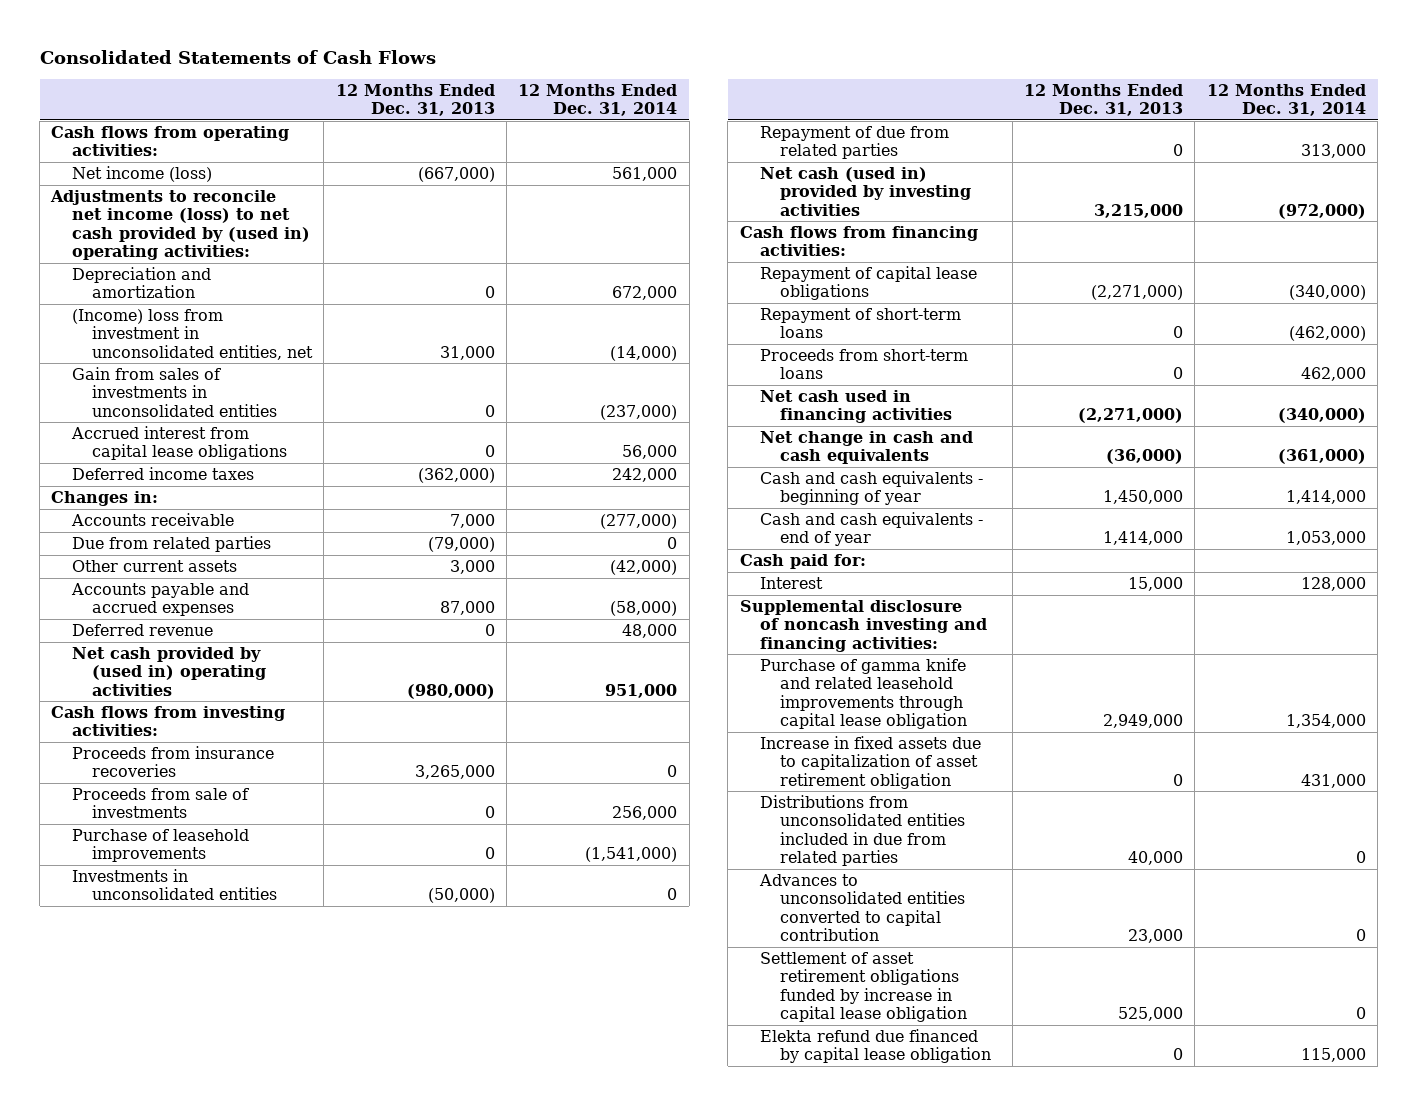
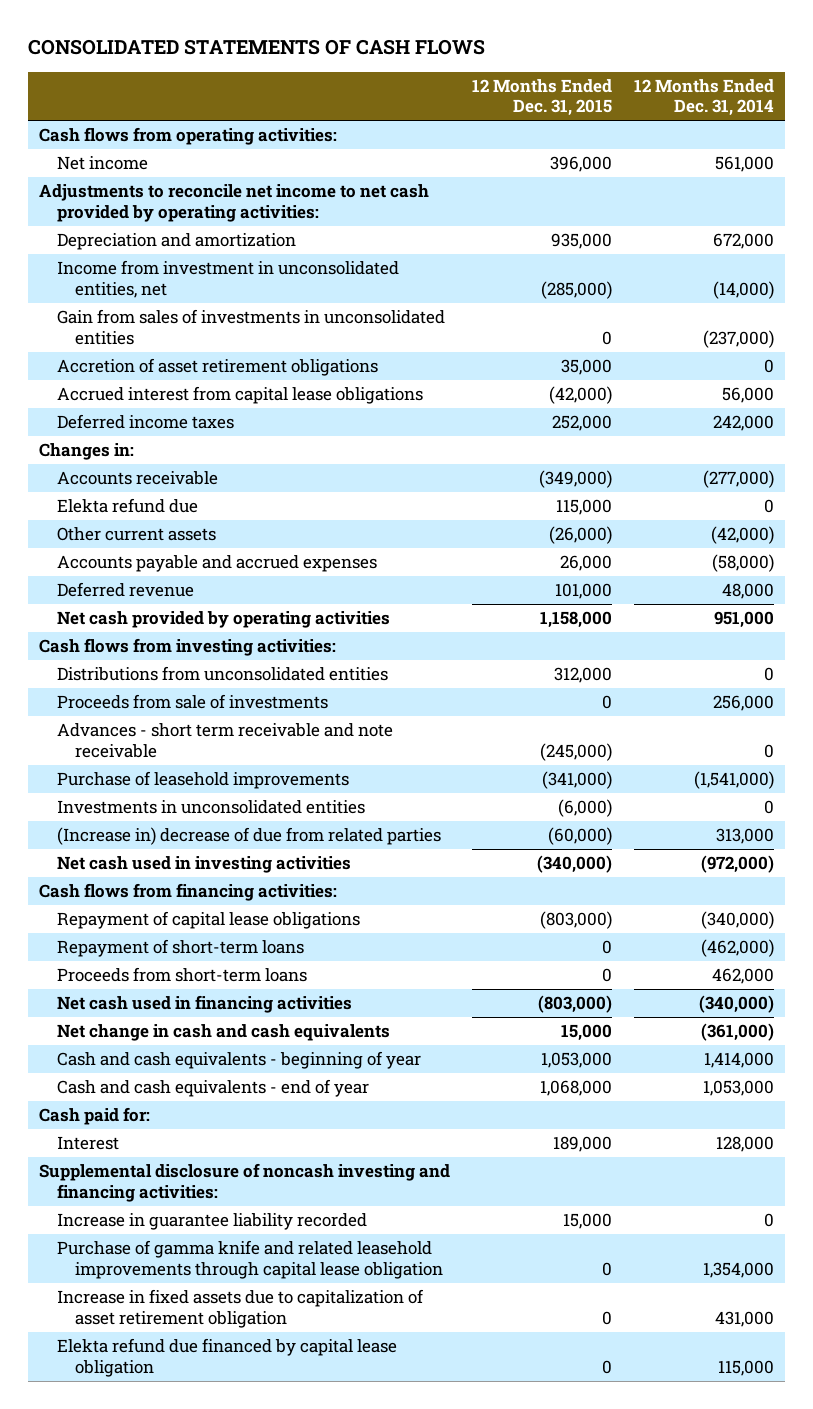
- Consolidated Statements of Cash Flows
+ CONSOLIDATED STATEMENTS OF CASH FLOWS
- | 12 Months Ended Dec. 31, 2013 | 12 Months Ended Dec. 31, 2014
+ | 12 Months Ended Dec. 31, 2015 | 12 Months Ended Dec. 31, 2014
- Net income (loss) | (667,000) | 561,000
- Adjustments to reconcile net income (loss) to net cash provided by (used in) operating activities:
+ Net income | 396,000 | 561,000
+ Adjustments to reconcile net income to net cash provided by operating activities:
- (Income) loss from investment in unconsolidated entities, net | 31,000 | (14,000)
+ Income from investment in unconsolidated entities, net | (285,000) | (14,000)
+ Accretion of asset retirement obligations | 35,000 | 0
- Due from related parties | (79,000) | 0
+ Elekta refund due | 115,000 | 0
- Net cash provided by (used in) operating activities | (980,000) | 951,000
+ Net cash provided by operating activities | 1,158,000 | 951,000
- Proceeds from insurance recoveries | 3,265,000 | 0
+ Distributions from unconsolidated entities | 312,000 | 0
+ Advances - short term receivable and note receivable | (245,000) | 0
- Repayment of due from related parties | 0 | 313,000
- Net cash (used in) provided by investing activities | 3,215,000 | (972,000)
+ (Increase in) decrease of due from related parties | (60,000) | 313,000
+ Net cash used in investing activities | (340,000) | (972,000)
+ Increase in guarantee liability recorded | 15,000 | 0
- Distributions from unconsolidated entities included in due from related parties | 40,000 | 0
- Advances to unconsolidated entities converted to capital contribution | 23,000 | 0
- Settlement of asset retirement obligations funded by increase in capital lease obligation | 525,000 | 0

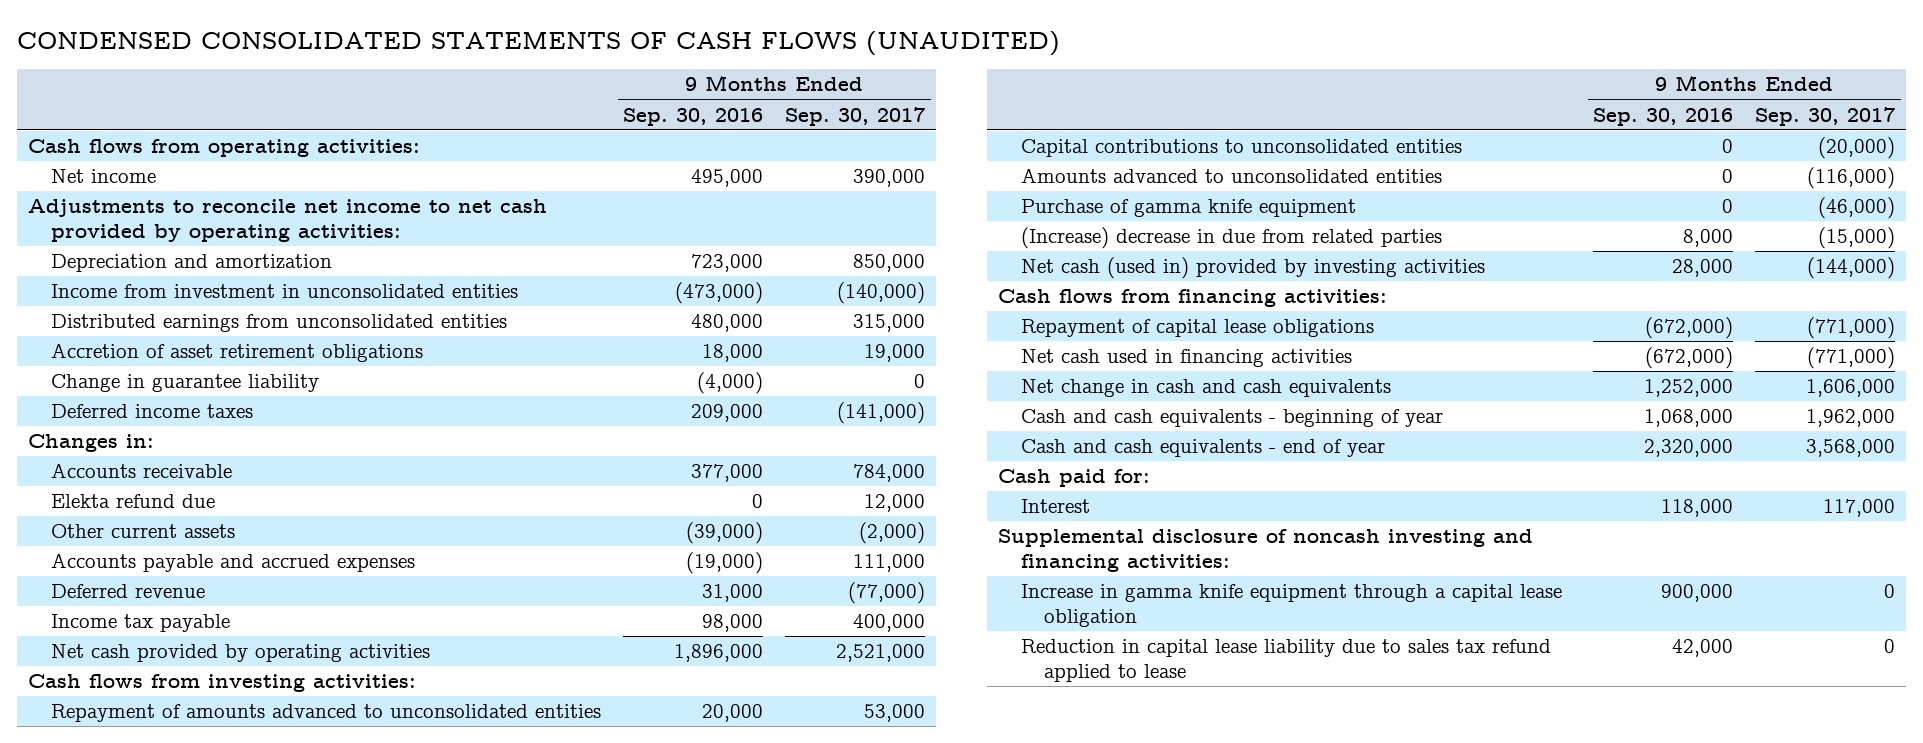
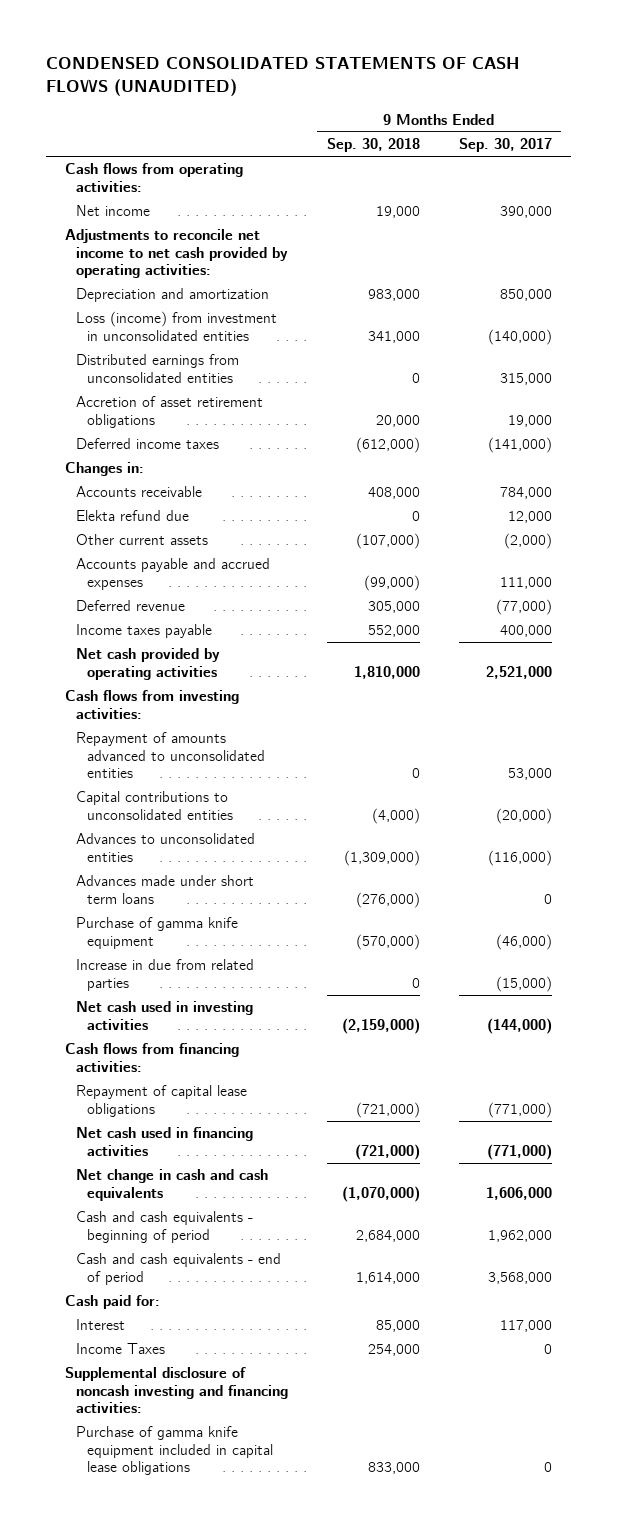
- | 9 Months Ended Sep. 30, 2016 | 9 Months Ended Sep. 30, 2017
+ | 9 Months Ended Sep. 30, 2018 | 9 Months Ended Sep. 30, 2017
- Income from investment in unconsolidated entities | (473,000) | (140,000)
+ Loss (income) from investment in unconsolidated entities | 341,000 | (140,000)
- Change in guarantee liability | (4,000) | 0
- Income tax payable | 98,000 | 400,000
+ Income taxes payable | 552,000 | 400,000
- Amounts advanced to unconsolidated entities | 0 | (116,000)
+ Advances to unconsolidated entities | (1,309,000) | (116,000)
+ Advances made under short term loans | (276,000) | 0
- (Increase) decrease in due from related parties | 8,000 | (15,000)
- Net cash (used in) provided by investing activities | 28,000 | (144,000)
+ Increase in due from related parties | 0 | (15,000)
+ Net cash used in investing activities | (2,159,000) | (144,000)
- Cash and cash equivalents - beginning of year | 1,068,000 | 1,962,000
- Cash and cash equivalents - end of year | 2,320,000 | 3,568,000
+ Cash and cash equivalents - beginning of period | 2,684,000 | 1,962,000
+ Cash and cash equivalents - end of period | 1,614,000 | 3,568,000
+ Income Taxes | 254,000 | 0
- Increase in gamma knife equipment through a capital lease obligation | 900,000 | 0
- Reduction in capital lease liability due to sales tax refund applied to lease | 42,000 | 0
+ Purchase of gamma knife equipment included in capital lease obligations | 833,000 | 0

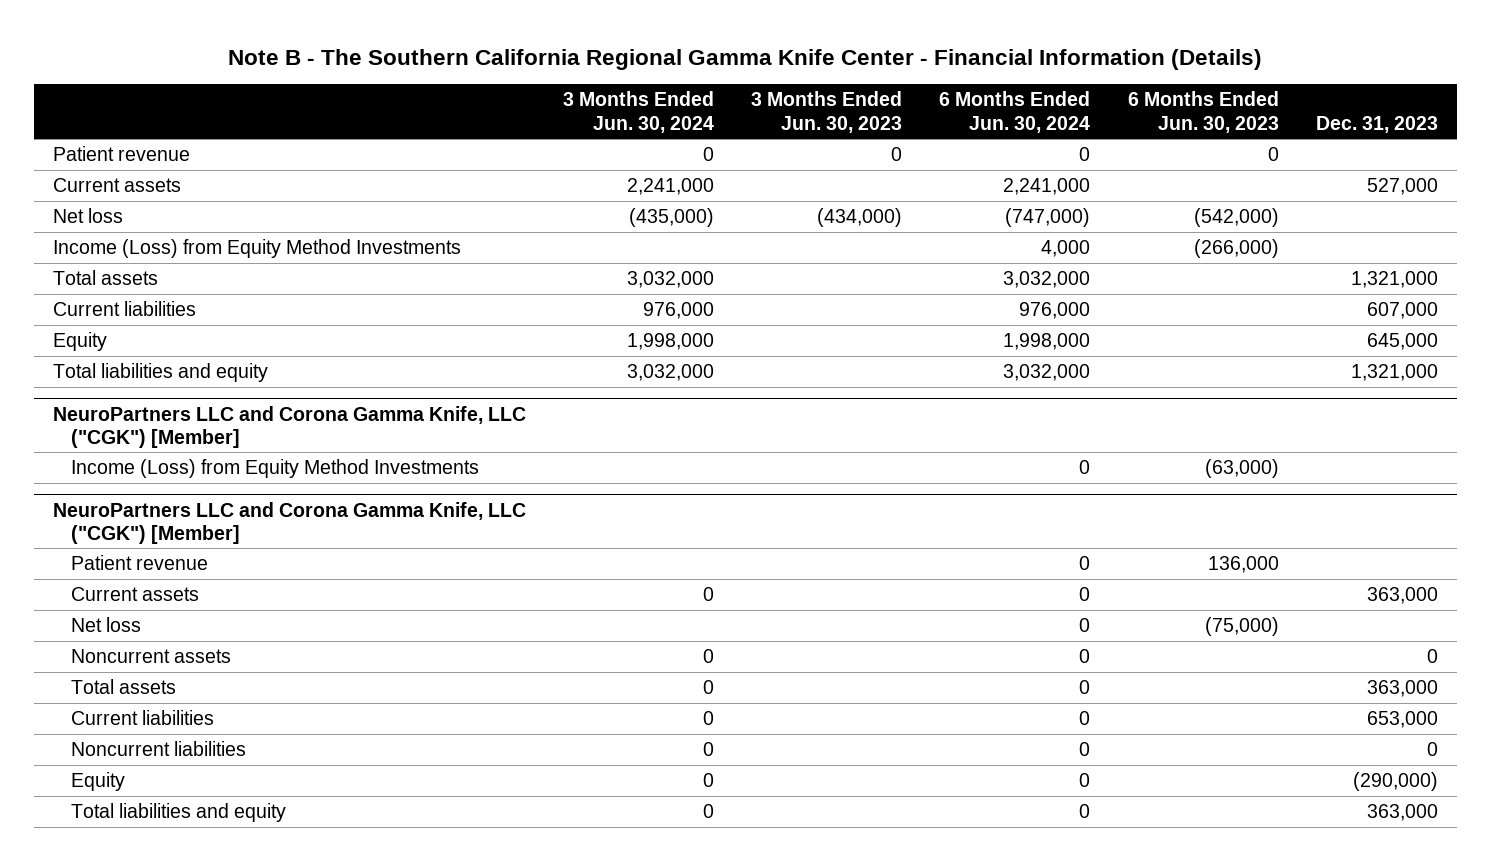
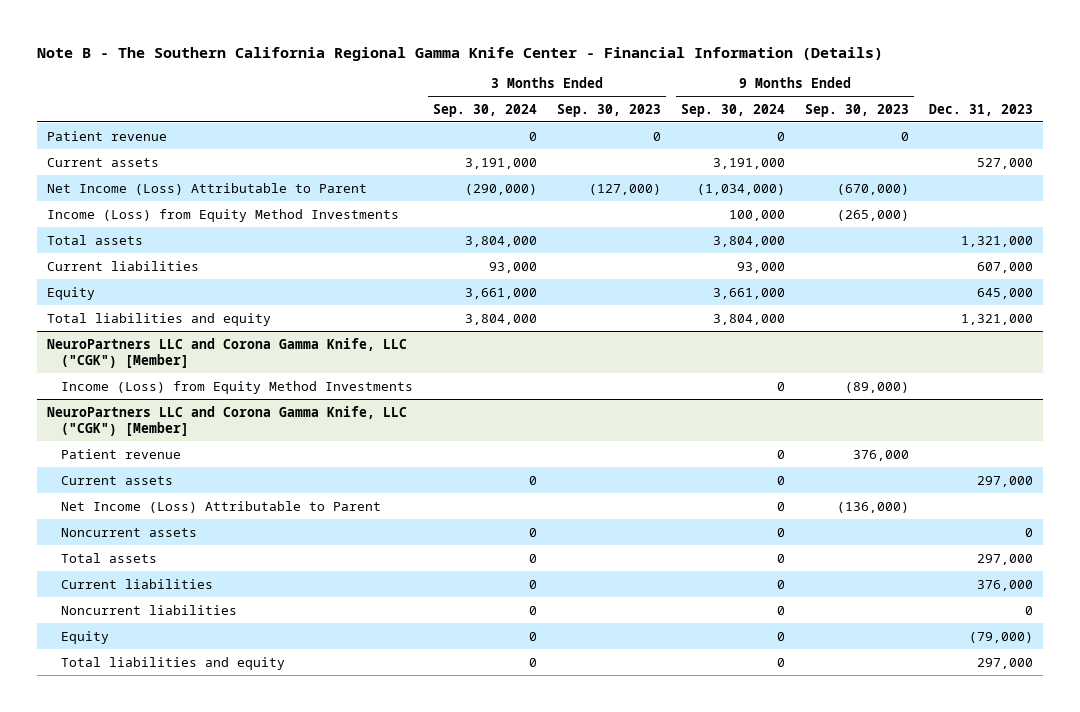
- | 3 Months Ended Jun. 30, 2024 | 3 Months Ended Jun. 30, 2023 | 6 Months Ended Jun. 30, 2024 | 6 Months Ended Jun. 30, 2023 | Dec. 31, 2023
+ | 3 Months Ended Sep. 30, 2024 | 3 Months Ended Sep. 30, 2023 | 9 Months Ended Sep. 30, 2024 | 9 Months Ended Sep. 30, 2023 | Dec. 31, 2023
- Net loss | (435,000) | (434,000) | (747,000) | (542,000) |
+ Net Income (Loss) Attributable to Parent | (290,000) | (127,000) | (1,034,000) | (670,000) |
@ NeuroPartners LLC and Corona Gamma Knife, LLC ("CGK") [Member]
- Current assets | 0 | | 0 | | 363,000
- Net loss | | | 0 | (75,000) |
+ Current assets | 0 | | 0 | | 297,000
+ Net Income (Loss) Attributable to Parent | | | 0 | (136,000) |
- Total assets | 0 | | 0 | | 363,000
- Current liabilities | 0 | | 0 | | 653,000
+ Total assets | 0 | | 0 | | 297,000
+ Current liabilities | 0 | | 0 | | 376,000
- Equity | 0 | | 0 | | (290,000)
- Total liabilities and equity | 0 | | 0 | | 363,000
+ Equity | 0 | | 0 | | (79,000)
+ Total liabilities and equity | 0 | | 0 | | 297,000

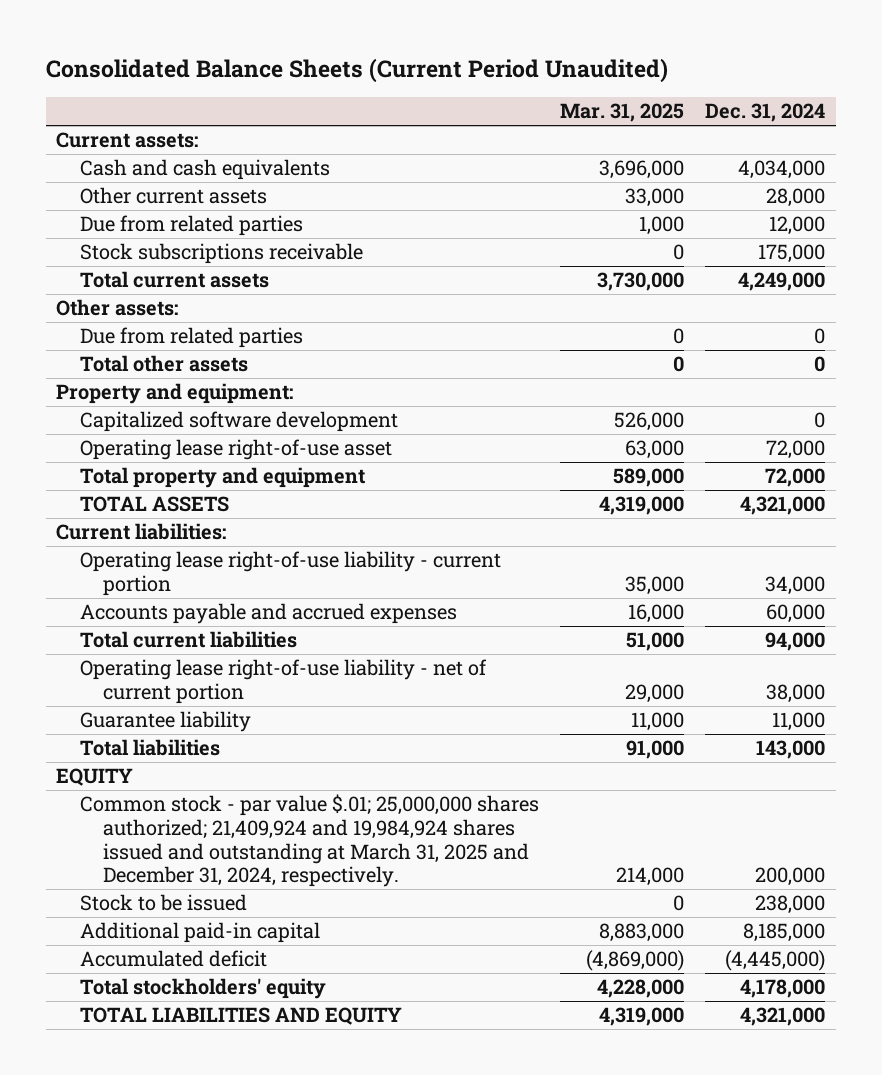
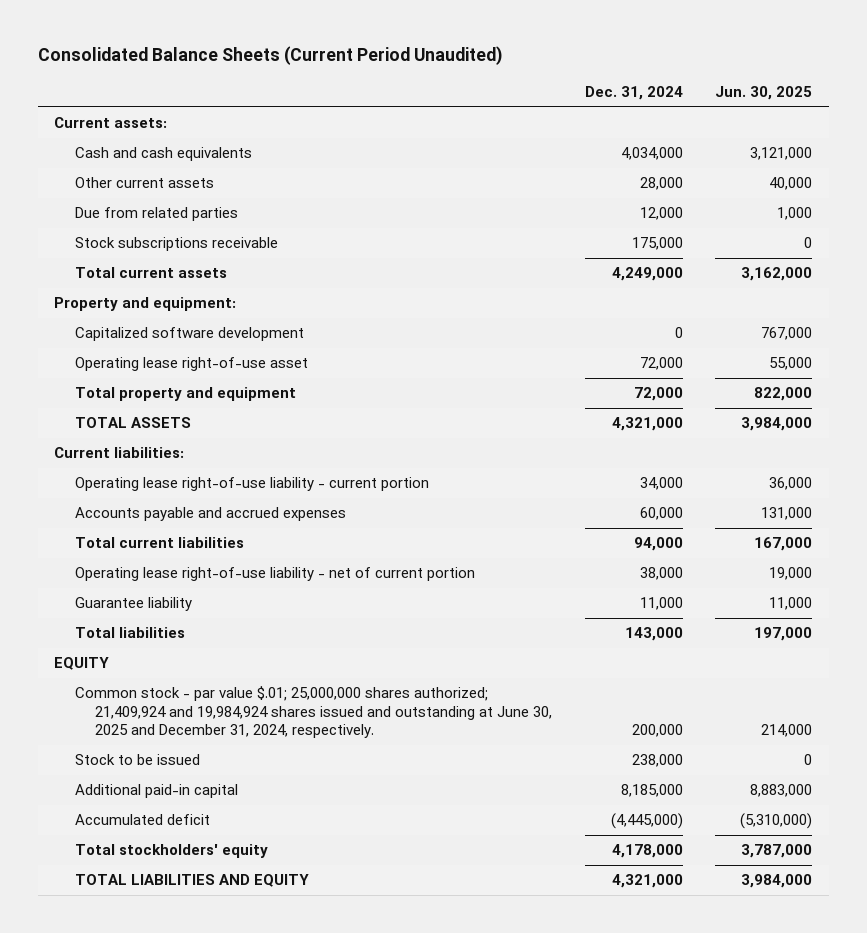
- | Mar. 31, 2025 | Dec. 31, 2024
+ | Dec. 31, 2024 | Jun. 30, 2025
- Other assets:
- Due from related parties | 0 | 0
- Total other assets | 0 | 0
- Common stock - par value $.01; 25,000,000 shares authorized; 21,409,924 and 19,984,924 shares issued and outstanding at March 31, 2025 and December 31, 2024, respectively. | 214,000 | 200,000
+ Common stock - par value $.01; 25,000,000 shares authorized; 21,409,924 and 19,984,924 shares issued and outstanding at June 30, 2025 and December 31, 2024, respectively. | 200,000 | 214,000

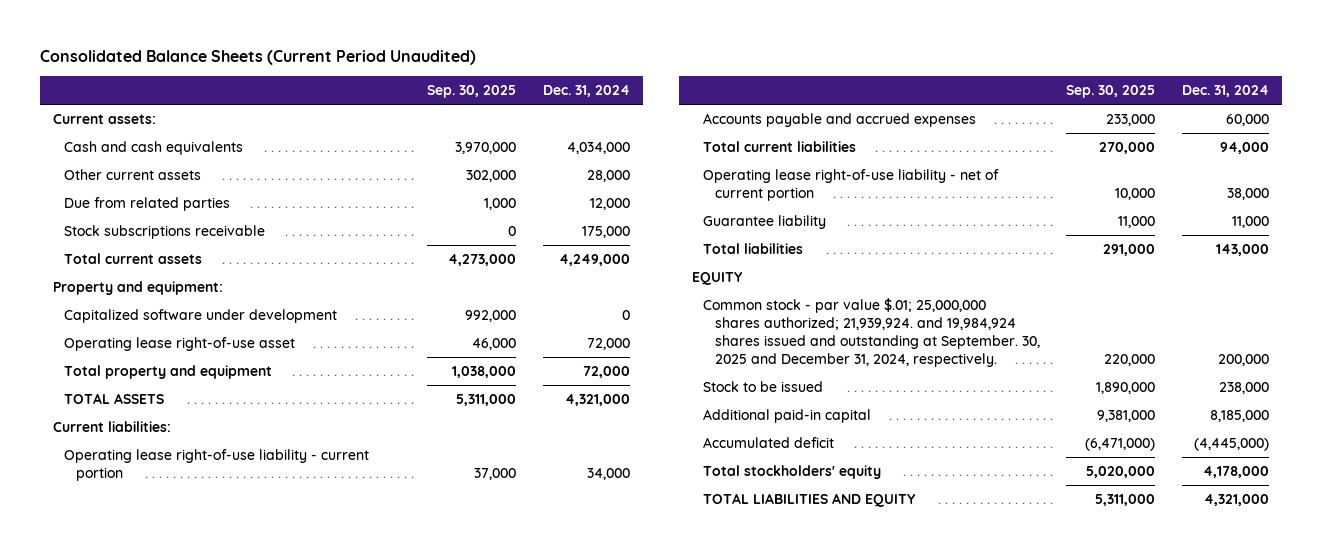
- | Dec. 31, 2024 | Jun. 30, 2025
+ | Sep. 30, 2025 | Dec. 31, 2024
- Capitalized software development | 0 | 767,000
+ Capitalized software under development | 992,000 | 0
- Common stock - par value $.01; 25,000,000 shares authorized; 21,409,924 and 19,984,924 shares issued and outstanding at June 30, 2025 and December 31, 2024, respectively. | 200,000 | 214,000
+ Common stock - par value $.01; 25,000,000 shares authorized; 21,939,924. and 19,984,924 shares issued and outstanding at September. 30, 2025 and December 31, 2024, respectively. | 220,000 | 200,000

